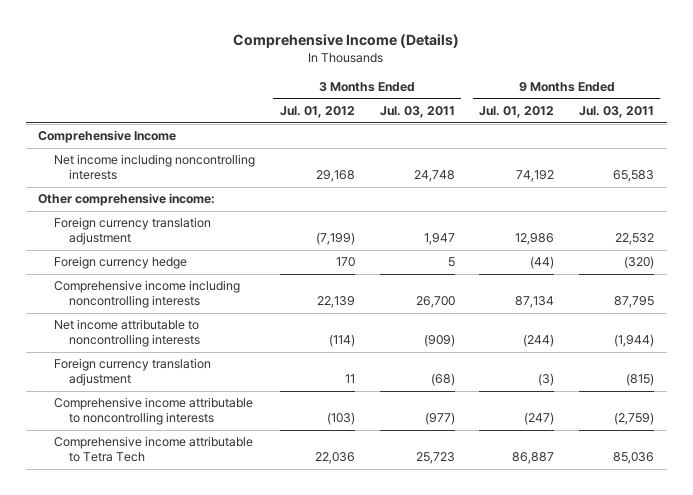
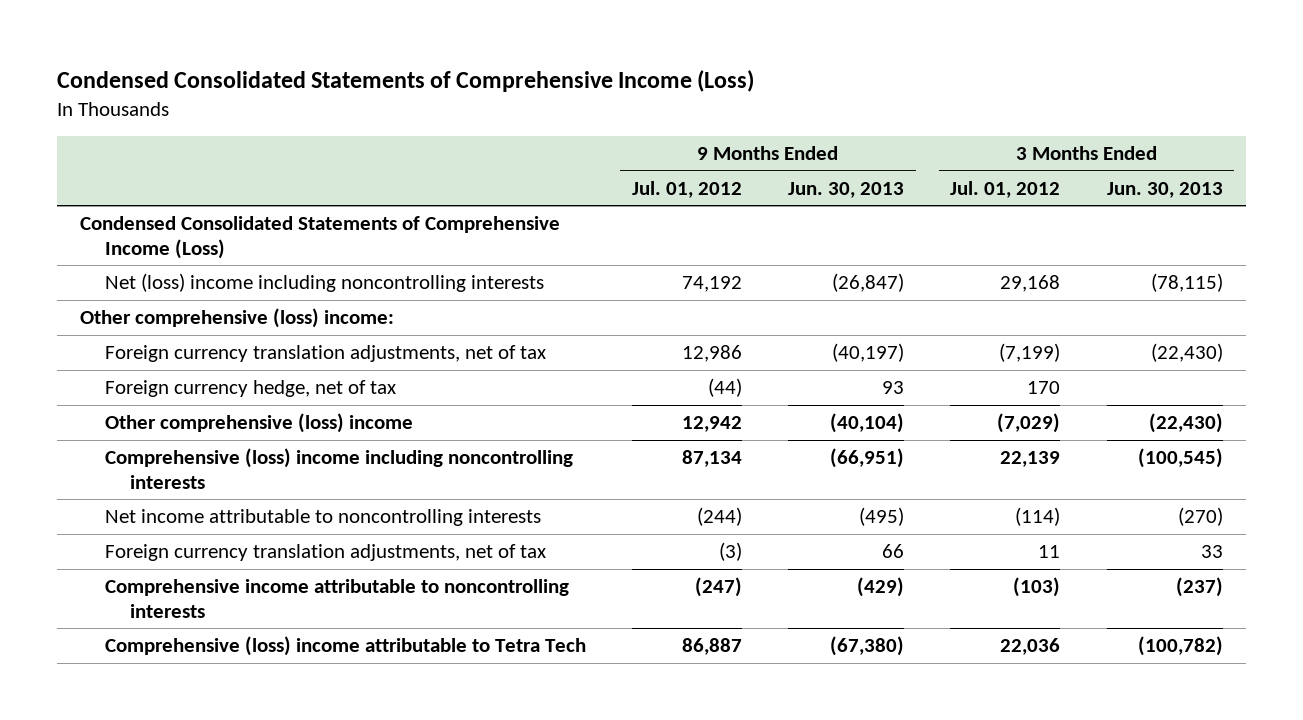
- Comprehensive Income (Details)
+ Condensed Consolidated Statements of Comprehensive Income (Loss)
- | 3 Months Ended Jul. 01, 2012 | 3 Months Ended Jul. 03, 2011 | 9 Months Ended Jul. 01, 2012 | 9 Months Ended Jul. 03, 2011
+ | 9 Months Ended Jul. 01, 2012 | 9 Months Ended Jun. 30, 2013 | 3 Months Ended Jul. 01, 2012 | 3 Months Ended Jun. 30, 2013
- Comprehensive Income
- Net income including noncontrolling interests | 29,168 | 24,748 | 74,192 | 65,583
- Other comprehensive income:
- Foreign currency translation adjustment | (7,199) | 1,947 | 12,986 | 22,532
- Foreign currency hedge | 170 | 5 | (44) | (320)
- Comprehensive income including noncontrolling interests | 22,139 | 26,700 | 87,134 | 87,795
+ Condensed Consolidated Statements of Comprehensive Income (Loss)
+ Net (loss) income including noncontrolling interests | 74,192 | (26,847) | 29,168 | (78,115)
+ Other comprehensive (loss) income:
+ Foreign currency translation adjustments, net of tax | 12,986 | (40,197) | (7,199) | (22,430)
+ Foreign currency hedge, net of tax | (44) | 93 | 170 |
+ Other comprehensive (loss) income | 12,942 | (40,104) | (7,029) | (22,430)
+ Comprehensive (loss) income including noncontrolling interests | 87,134 | (66,951) | 22,139 | (100,545)
- Foreign currency translation adjustment | 11 | (68) | (3) | (815)
+ Foreign currency translation adjustments, net of tax | (3) | 66 | 11 | 33
- Comprehensive income attributable to Tetra Tech | 22,036 | 25,723 | 86,887 | 85,036
+ Comprehensive (loss) income attributable to Tetra Tech | 86,887 | (67,380) | 22,036 | (100,782)

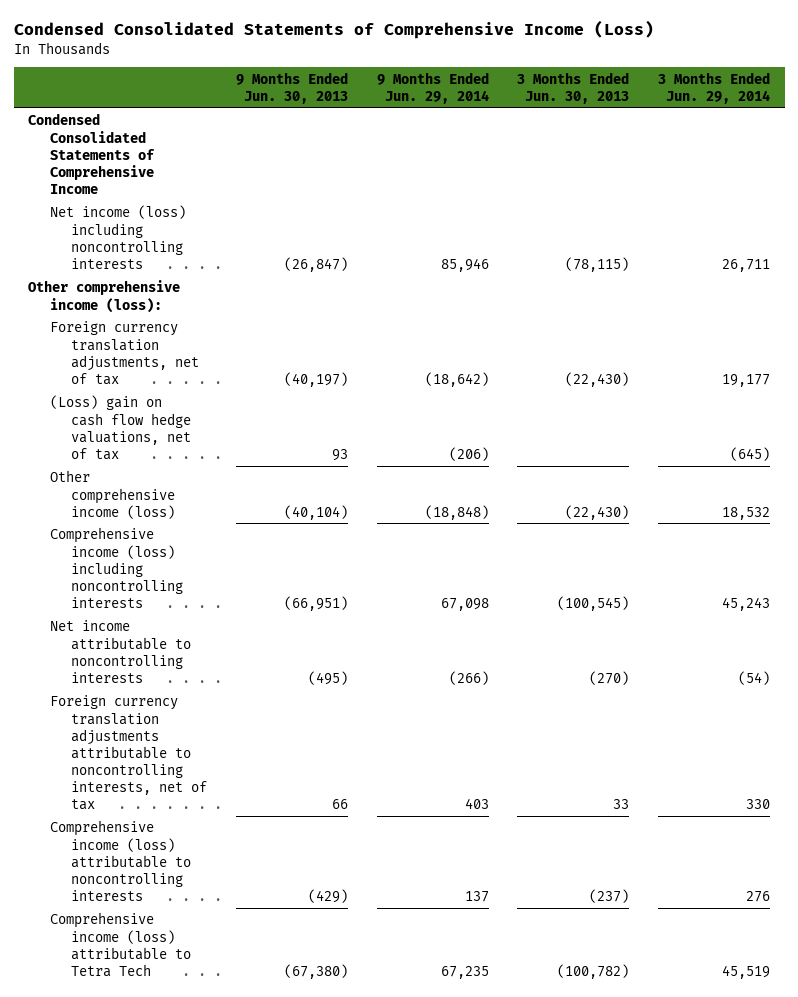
- | 9 Months Ended Jul. 01, 2012 | 9 Months Ended Jun. 30, 2013 | 3 Months Ended Jul. 01, 2012 | 3 Months Ended Jun. 30, 2013
+ | 9 Months Ended Jun. 30, 2013 | 9 Months Ended Jun. 29, 2014 | 3 Months Ended Jun. 30, 2013 | 3 Months Ended Jun. 29, 2014
- Condensed Consolidated Statements of Comprehensive Income (Loss)
- Net (loss) income including noncontrolling interests | 74,192 | (26,847) | 29,168 | (78,115)
- Other comprehensive (loss) income:
+ Condensed Consolidated Statements of Comprehensive Income
+ Net income (loss) including noncontrolling interests | (26,847) | 85,946 | (78,115) | 26,711
+ Other comprehensive income (loss):
- Foreign currency hedge, net of tax | (44) | 93 | 170 |
- Other comprehensive (loss) income | 12,942 | (40,104) | (7,029) | (22,430)
- Comprehensive (loss) income including noncontrolling interests | 87,134 | (66,951) | 22,139 | (100,545)
+ (Loss) gain on cash flow hedge valuations, net of tax | 93 | (206) | | (645)
+ Other comprehensive income (loss) | (40,104) | (18,848) | (22,430) | 18,532
+ Comprehensive income (loss) including noncontrolling interests | (66,951) | 67,098 | (100,545) | 45,243
- Foreign currency translation adjustments, net of tax | (3) | 66 | 11 | 33
- Comprehensive income attributable to noncontrolling interests | (247) | (429) | (103) | (237)
- Comprehensive (loss) income attributable to Tetra Tech | 86,887 | (67,380) | 22,036 | (100,782)
+ Foreign currency translation adjustments attributable to noncontrolling interests, net of tax | 66 | 403 | 33 | 330
+ Comprehensive income (loss) attributable to noncontrolling interests | (429) | 137 | (237) | 276
+ Comprehensive income (loss) attributable to Tetra Tech | (67,380) | 67,235 | (100,782) | 45,519

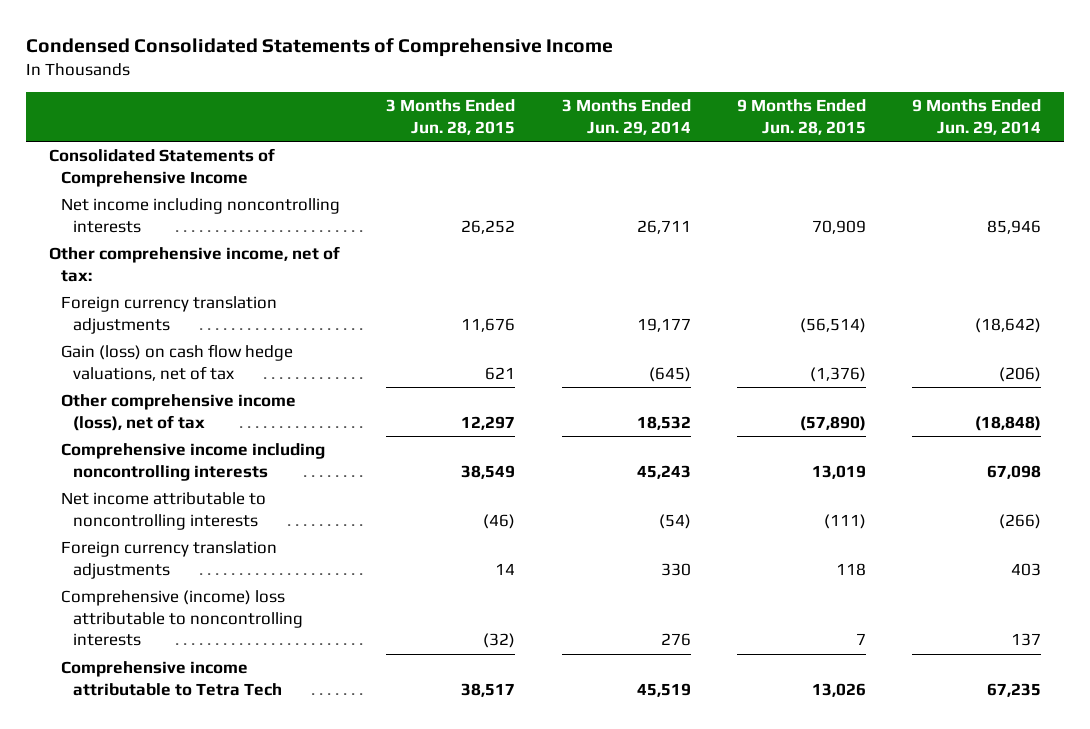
- Condensed Consolidated Statements of Comprehensive Income (Loss)
+ Condensed Consolidated Statements of Comprehensive Income
- | 9 Months Ended Jun. 30, 2013 | 9 Months Ended Jun. 29, 2014 | 3 Months Ended Jun. 30, 2013 | 3 Months Ended Jun. 29, 2014
+ | 3 Months Ended Jun. 28, 2015 | 3 Months Ended Jun. 29, 2014 | 9 Months Ended Jun. 28, 2015 | 9 Months Ended Jun. 29, 2014
- Condensed Consolidated Statements of Comprehensive Income
- Net income (loss) including noncontrolling interests | (26,847) | 85,946 | (78,115) | 26,711
- Other comprehensive income (loss):
- Foreign currency translation adjustments, net of tax | (40,197) | (18,642) | (22,430) | 19,177
- (Loss) gain on cash flow hedge valuations, net of tax | 93 | (206) | | (645)
- Other comprehensive income (loss) | (40,104) | (18,848) | (22,430) | 18,532
- Comprehensive income (loss) including noncontrolling interests | (66,951) | 67,098 | (100,545) | 45,243
+ Consolidated Statements of Comprehensive Income
+ Net income including noncontrolling interests | 26,252 | 26,711 | 70,909 | 85,946
+ Other comprehensive income, net of tax:
+ Foreign currency translation adjustments | 11,676 | 19,177 | (56,514) | (18,642)
+ Gain (loss) on cash flow hedge valuations, net of tax | 621 | (645) | (1,376) | (206)
+ Other comprehensive income (loss), net of tax | 12,297 | 18,532 | (57,890) | (18,848)
+ Comprehensive income including noncontrolling interests | 38,549 | 45,243 | 13,019 | 67,098
- Foreign currency translation adjustments attributable to noncontrolling interests, net of tax | 66 | 403 | 33 | 330
- Comprehensive income (loss) attributable to noncontrolling interests | (429) | 137 | (237) | 276
- Comprehensive income (loss) attributable to Tetra Tech | (67,380) | 67,235 | (100,782) | 45,519
+ Foreign currency translation adjustments | 14 | 330 | 118 | 403
+ Comprehensive (income) loss attributable to noncontrolling interests | (32) | 276 | 7 | 137
+ Comprehensive income attributable to Tetra Tech | 38,517 | 45,519 | 13,026 | 67,235

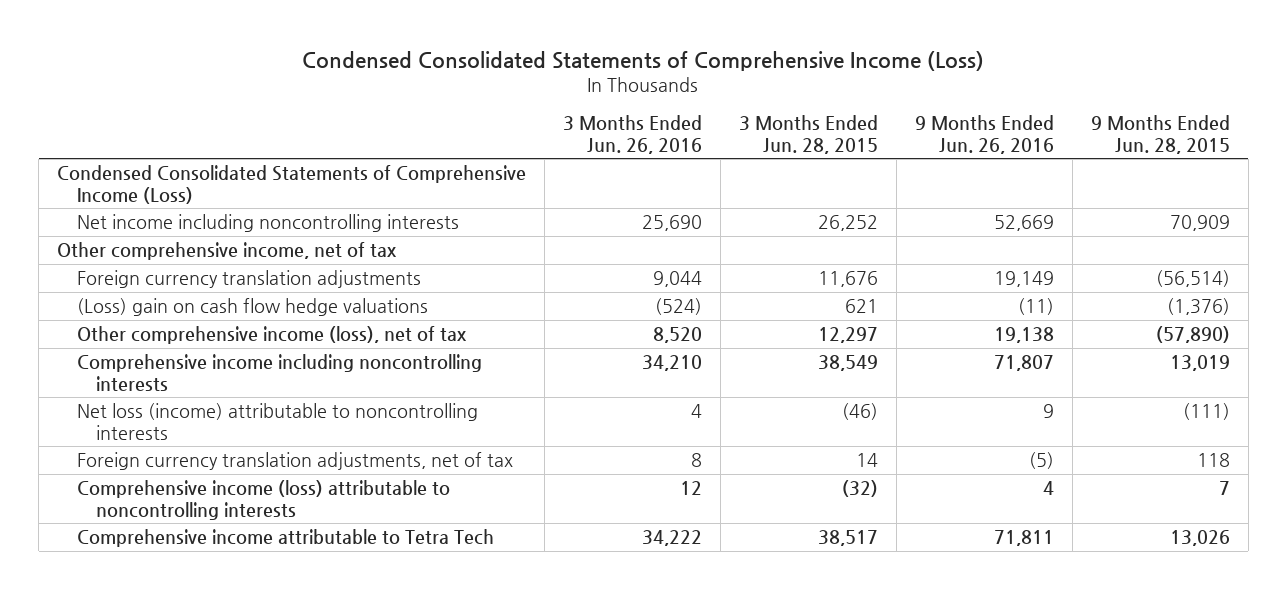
- Condensed Consolidated Statements of Comprehensive Income
+ Condensed Consolidated Statements of Comprehensive Income (Loss)
- | 3 Months Ended Jun. 28, 2015 | 3 Months Ended Jun. 29, 2014 | 9 Months Ended Jun. 28, 2015 | 9 Months Ended Jun. 29, 2014
+ | 3 Months Ended Jun. 26, 2016 | 3 Months Ended Jun. 28, 2015 | 9 Months Ended Jun. 26, 2016 | 9 Months Ended Jun. 28, 2015
- Consolidated Statements of Comprehensive Income
+ Condensed Consolidated Statements of Comprehensive Income (Loss)
- Other comprehensive income, net of tax:
+ Other comprehensive income, net of tax
- Gain (loss) on cash flow hedge valuations, net of tax | 621 | (645) | (1,376) | (206)
+ (Loss) gain on cash flow hedge valuations | (524) | 621 | (11) | (1,376)
- Net income attributable to noncontrolling interests | (46) | (54) | (111) | (266)
- Foreign currency translation adjustments | 14 | 330 | 118 | 403
- Comprehensive (income) loss attributable to noncontrolling interests | (32) | 276 | 7 | 137
+ Net loss (income) attributable to noncontrolling interests | 4 | (46) | 9 | (111)
+ Foreign currency translation adjustments, net of tax | 8 | 14 | (5) | 118
+ Comprehensive income (loss) attributable to noncontrolling interests | 12 | (32) | 4 | 7

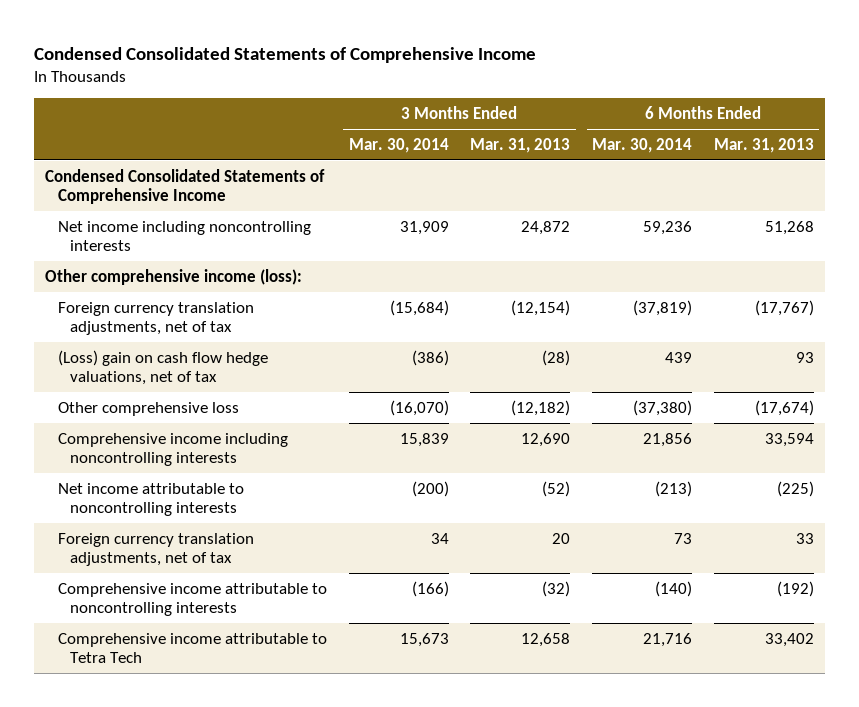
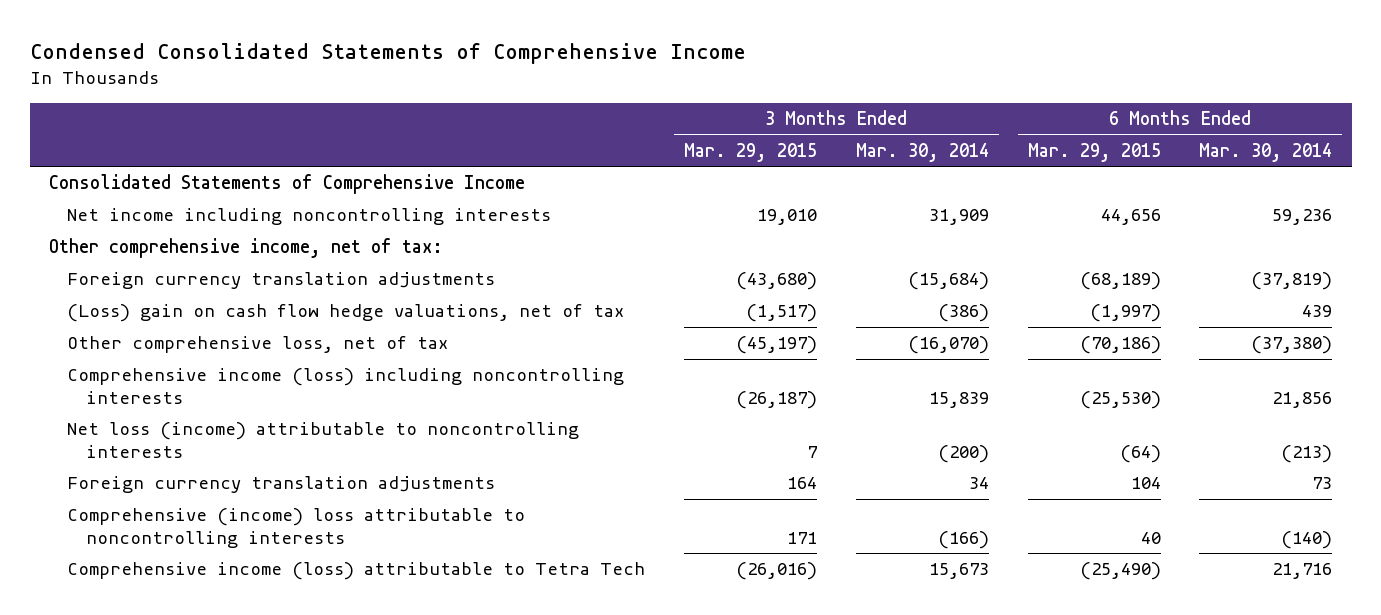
- | 3 Months Ended Mar. 30, 2014 | 3 Months Ended Mar. 31, 2013 | 6 Months Ended Mar. 30, 2014 | 6 Months Ended Mar. 31, 2013
+ | 3 Months Ended Mar. 29, 2015 | 3 Months Ended Mar. 30, 2014 | 6 Months Ended Mar. 29, 2015 | 6 Months Ended Mar. 30, 2014
- Condensed Consolidated Statements of Comprehensive Income
+ Consolidated Statements of Comprehensive Income
- Other comprehensive income (loss):
- Foreign currency translation adjustments, net of tax | (15,684) | (12,154) | (37,819) | (17,767)
+ Other comprehensive income, net of tax:
+ Foreign currency translation adjustments | (43,680) | (15,684) | (68,189) | (37,819)
- Other comprehensive loss | (16,070) | (12,182) | (37,380) | (17,674)
- Comprehensive income including noncontrolling interests | 15,839 | 12,690 | 21,856 | 33,594
- Net income attributable to noncontrolling interests | (200) | (52) | (213) | (225)
- Foreign currency translation adjustments, net of tax | 34 | 20 | 73 | 33
- Comprehensive income attributable to noncontrolling interests | (166) | (32) | (140) | (192)
- Comprehensive income attributable to Tetra Tech | 15,673 | 12,658 | 21,716 | 33,402
+ Other comprehensive loss, net of tax | (45,197) | (16,070) | (70,186) | (37,380)
+ Comprehensive income (loss) including noncontrolling interests | (26,187) | 15,839 | (25,530) | 21,856
+ Net loss (income) attributable to noncontrolling interests | 7 | (200) | (64) | (213)
+ Foreign currency translation adjustments | 164 | 34 | 104 | 73
+ Comprehensive (income) loss attributable to noncontrolling interests | 171 | (166) | 40 | (140)
+ Comprehensive income (loss) attributable to Tetra Tech | (26,016) | 15,673 | (25,490) | 21,716

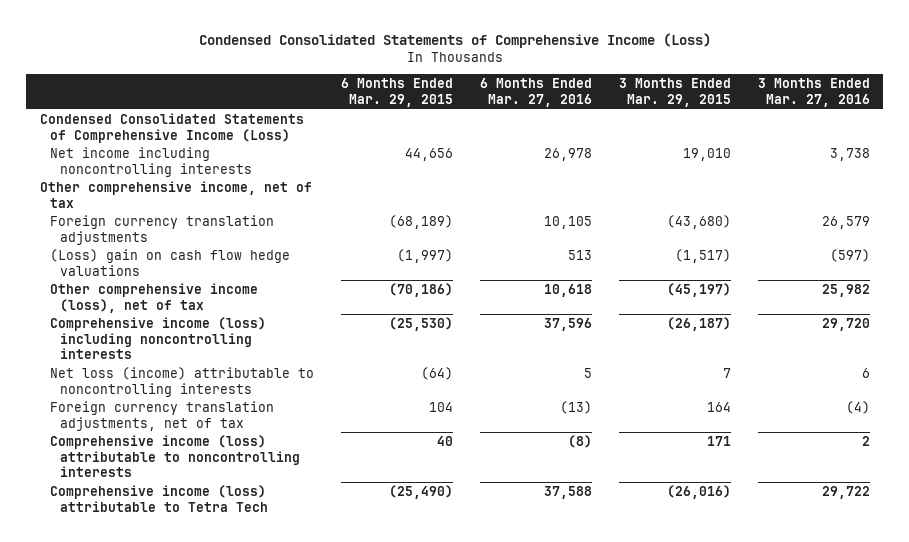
- Condensed Consolidated Statements of Comprehensive Income
+ Condensed Consolidated Statements of Comprehensive Income (Loss)
- | 3 Months Ended Mar. 29, 2015 | 3 Months Ended Mar. 30, 2014 | 6 Months Ended Mar. 29, 2015 | 6 Months Ended Mar. 30, 2014
+ | 6 Months Ended Mar. 29, 2015 | 6 Months Ended Mar. 27, 2016 | 3 Months Ended Mar. 29, 2015 | 3 Months Ended Mar. 27, 2016
- Consolidated Statements of Comprehensive Income
+ Condensed Consolidated Statements of Comprehensive Income (Loss)
- Other comprehensive income, net of tax:
+ Other comprehensive income, net of tax
- (Loss) gain on cash flow hedge valuations, net of tax | (1,517) | (386) | (1,997) | 439
- Other comprehensive loss, net of tax | (45,197) | (16,070) | (70,186) | (37,380)
+ (Loss) gain on cash flow hedge valuations | (1,997) | 513 | (1,517) | (597)
+ Other comprehensive income (loss), net of tax | (70,186) | 10,618 | (45,197) | 25,982
- Foreign currency translation adjustments | 164 | 34 | 104 | 73
- Comprehensive (income) loss attributable to noncontrolling interests | 171 | (166) | 40 | (140)
+ Foreign currency translation adjustments, net of tax | 104 | (13) | 164 | (4)
+ Comprehensive income (loss) attributable to noncontrolling interests | 40 | (8) | 171 | 2

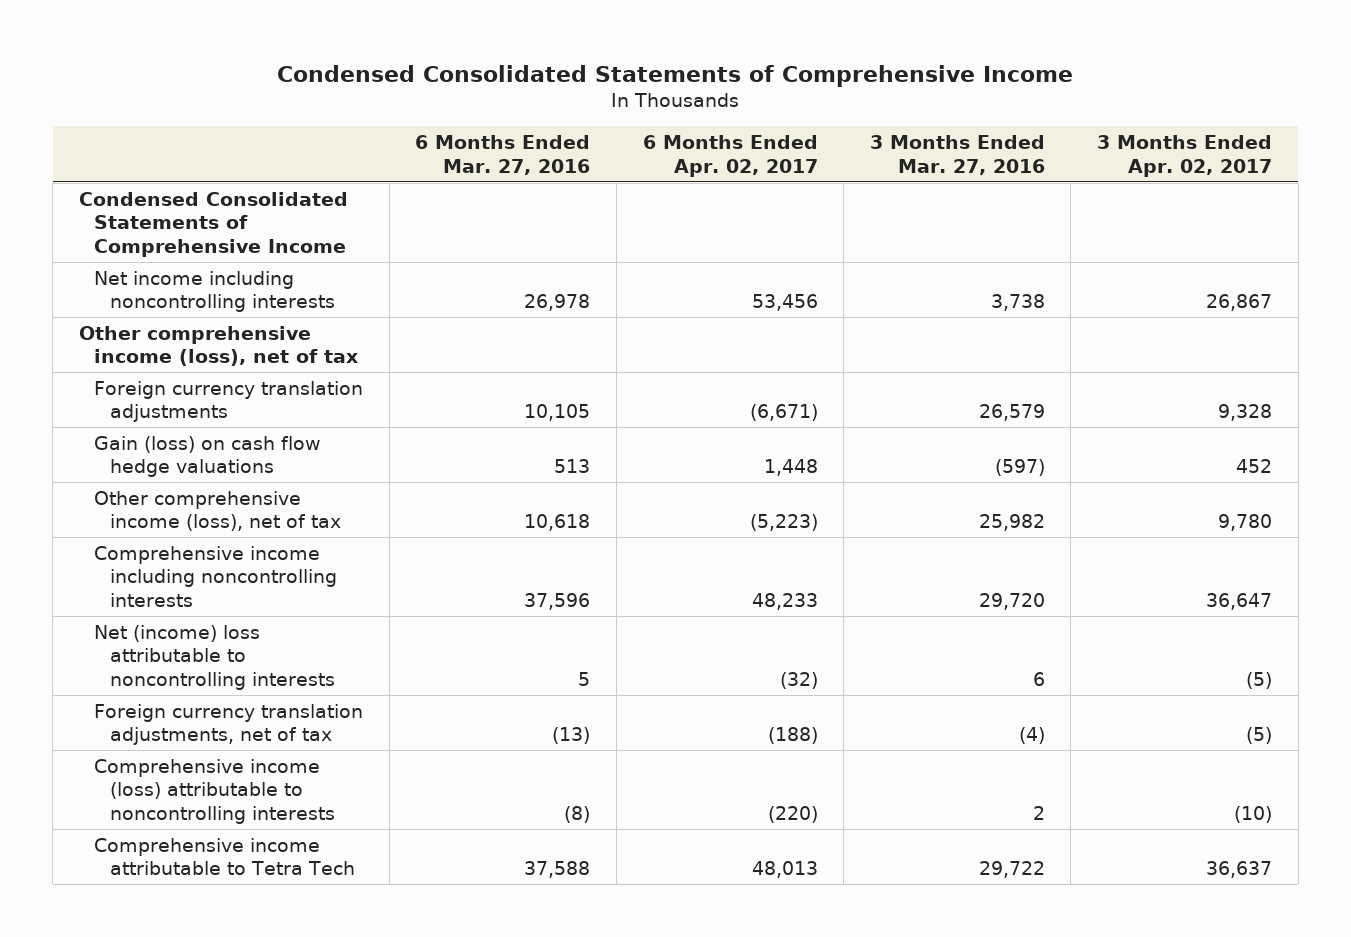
- Condensed Consolidated Statements of Comprehensive Income (Loss)
+ Condensed Consolidated Statements of Comprehensive Income
- | 6 Months Ended Mar. 29, 2015 | 6 Months Ended Mar. 27, 2016 | 3 Months Ended Mar. 29, 2015 | 3 Months Ended Mar. 27, 2016
+ | 6 Months Ended Mar. 27, 2016 | 6 Months Ended Apr. 02, 2017 | 3 Months Ended Mar. 27, 2016 | 3 Months Ended Apr. 02, 2017
- Condensed Consolidated Statements of Comprehensive Income (Loss)
+ Condensed Consolidated Statements of Comprehensive Income
- Other comprehensive income, net of tax
+ Other comprehensive income (loss), net of tax
- (Loss) gain on cash flow hedge valuations | (1,997) | 513 | (1,517) | (597)
+ Gain (loss) on cash flow hedge valuations | 513 | 1,448 | (597) | 452
- Comprehensive income (loss) including noncontrolling interests | (25,530) | 37,596 | (26,187) | 29,720
- Net loss (income) attributable to noncontrolling interests | (64) | 5 | 7 | 6
+ Comprehensive income including noncontrolling interests | 37,596 | 48,233 | 29,720 | 36,647
+ Net (income) loss attributable to noncontrolling interests | 5 | (32) | 6 | (5)
- Comprehensive income (loss) attributable to Tetra Tech | (25,490) | 37,588 | (26,016) | 29,722
+ Comprehensive income attributable to Tetra Tech | 37,588 | 48,013 | 29,722 | 36,637

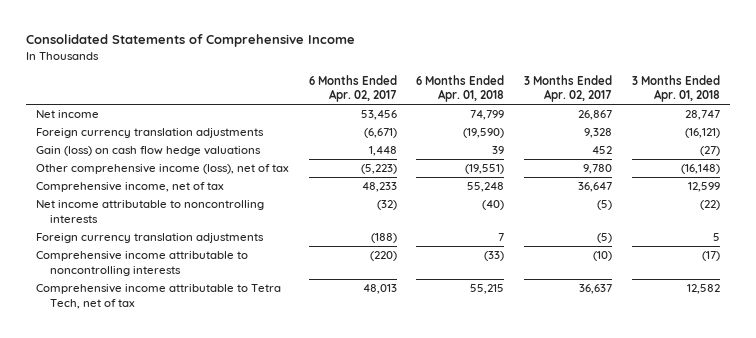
- Condensed Consolidated Statements of Comprehensive Income
+ Consolidated Statements of Comprehensive Income
- | 6 Months Ended Mar. 27, 2016 | 6 Months Ended Apr. 02, 2017 | 3 Months Ended Mar. 27, 2016 | 3 Months Ended Apr. 02, 2017
+ | 6 Months Ended Apr. 02, 2017 | 6 Months Ended Apr. 01, 2018 | 3 Months Ended Apr. 02, 2017 | 3 Months Ended Apr. 01, 2018
- Condensed Consolidated Statements of Comprehensive Income
- Net income including noncontrolling interests | 26,978 | 53,456 | 3,738 | 26,867
- Other comprehensive income (loss), net of tax
+ Net income | 53,456 | 74,799 | 26,867 | 28,747
- Comprehensive income including noncontrolling interests | 37,596 | 48,233 | 29,720 | 36,647
- Net (income) loss attributable to noncontrolling interests | 5 | (32) | 6 | (5)
- Foreign currency translation adjustments, net of tax | (13) | (188) | (4) | (5)
- Comprehensive income (loss) attributable to noncontrolling interests | (8) | (220) | 2 | (10)
- Comprehensive income attributable to Tetra Tech | 37,588 | 48,013 | 29,722 | 36,637
+ Comprehensive income, net of tax | 48,233 | 55,248 | 36,647 | 12,599
+ Net income attributable to noncontrolling interests | (32) | (40) | (5) | (22)
+ Foreign currency translation adjustments | (188) | 7 | (5) | 5
+ Comprehensive income attributable to noncontrolling interests | (220) | (33) | (10) | (17)
+ Comprehensive income attributable to Tetra Tech, net of tax | 48,013 | 55,215 | 36,637 | 12,582

